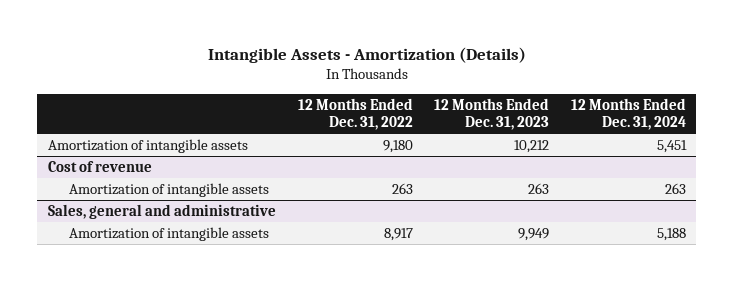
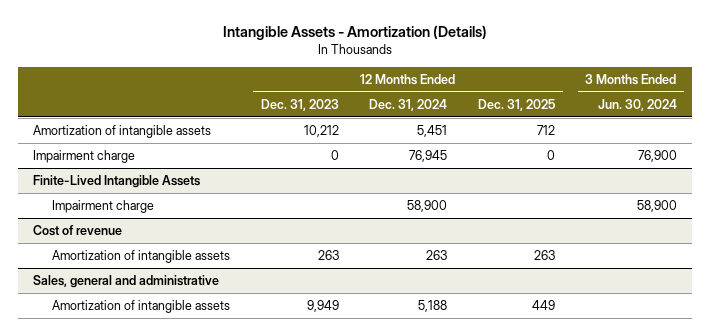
- | 12 Months Ended Dec. 31, 2022 | 12 Months Ended Dec. 31, 2023 | 12 Months Ended Dec. 31, 2024
+ | 12 Months Ended Dec. 31, 2023 | 12 Months Ended Dec. 31, 2024 | 12 Months Ended Dec. 31, 2025 | 3 Months Ended Jun. 30, 2024
+ Impairment charge | 0 | 76,945 | 0 | 76,900
+ Finite-Lived Intangible Assets
+ Impairment charge | | 58,900 | | 58,900

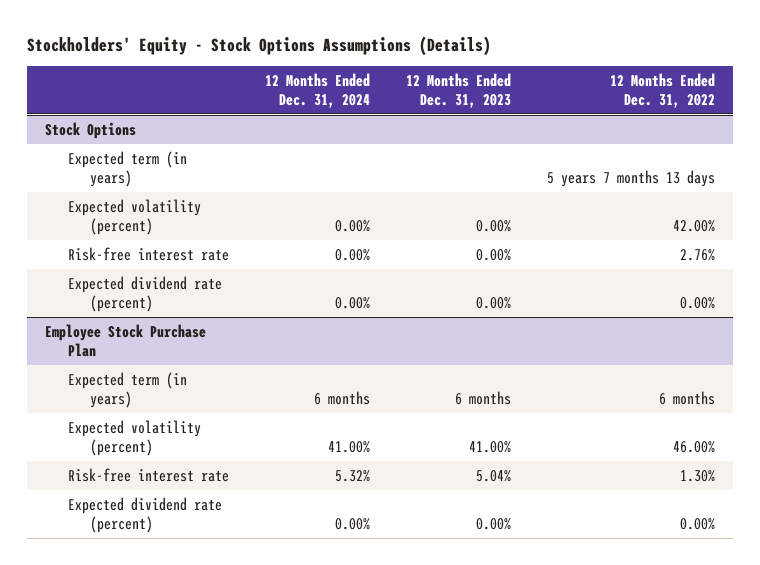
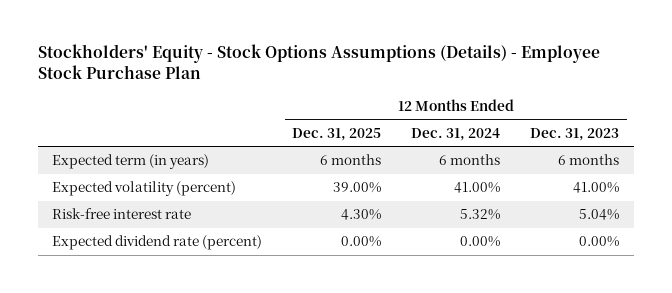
- Stockholders' Equity - Stock Options Assumptions (Details)
+ Stockholders' Equity - Stock Options Assumptions (Details) - Employee Stock Purchase Plan
- | 12 Months Ended Dec. 31, 2024 | 12 Months Ended Dec. 31, 2023 | 12 Months Ended Dec. 31, 2022
+ | 12 Months Ended Dec. 31, 2025 | 12 Months Ended Dec. 31, 2024 | 12 Months Ended Dec. 31, 2023
- Stock Options
- Expected term (in years) | | | 5 years 7 months 13 days
- Expected volatility (percent) | 0.00% | 0.00% | 42.00%
- Risk-free interest rate | 0.00% | 0.00% | 2.76%
- Expected dividend rate (percent) | 0.00% | 0.00% | 0.00%
- Employee Stock Purchase Plan

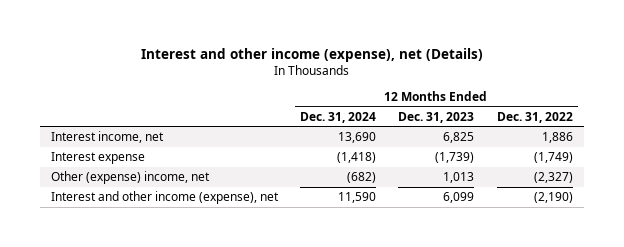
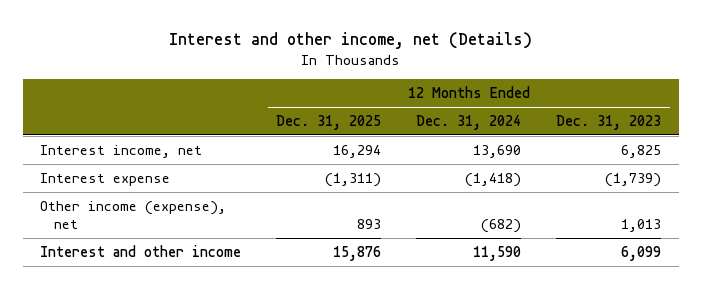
- Interest and other income (expense), net (Details)
+ Interest and other income, net (Details)
- | 12 Months Ended Dec. 31, 2024 | 12 Months Ended Dec. 31, 2023 | 12 Months Ended Dec. 31, 2022
+ | 12 Months Ended Dec. 31, 2025 | 12 Months Ended Dec. 31, 2024 | 12 Months Ended Dec. 31, 2023
- Other (expense) income, net | (682) | 1,013 | (2,327)
- Interest and other income (expense), net | 11,590 | 6,099 | (2,190)
+ Other income (expense), net | 893 | (682) | 1,013
+ Interest and other income | 15,876 | 11,590 | 6,099

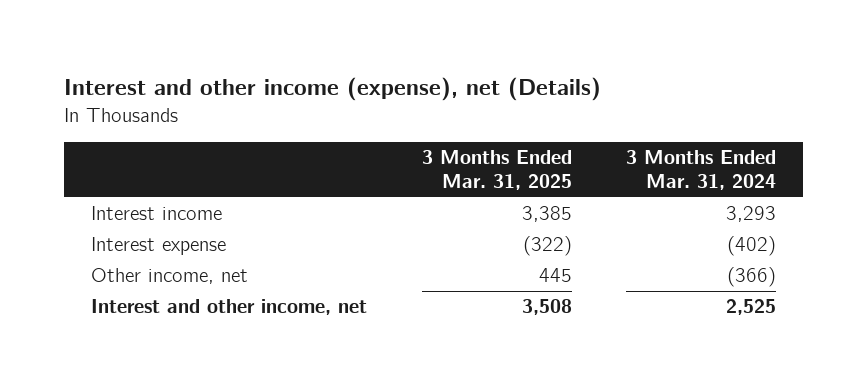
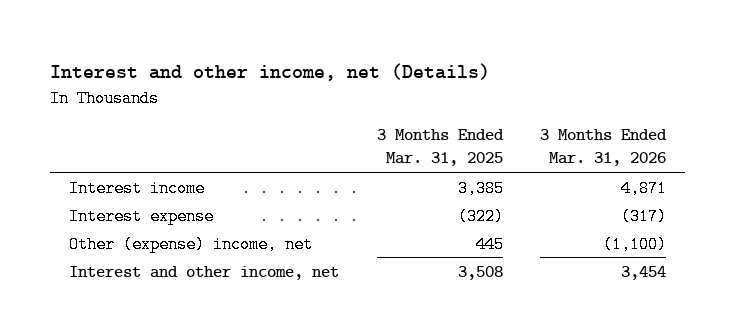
- Interest and other income (expense), net (Details)
+ Interest and other income, net (Details)
- | 3 Months Ended Mar. 31, 2025 | 3 Months Ended Mar. 31, 2024
+ | 3 Months Ended Mar. 31, 2025 | 3 Months Ended Mar. 31, 2026
- Other income, net | 445 | (366)
+ Other (expense) income, net | 445 | (1,100)

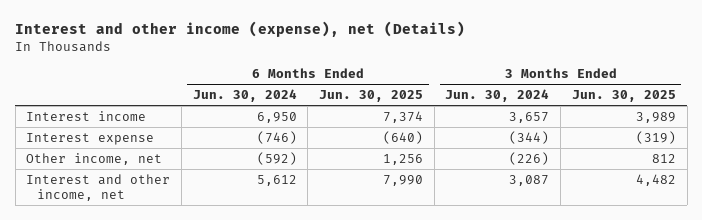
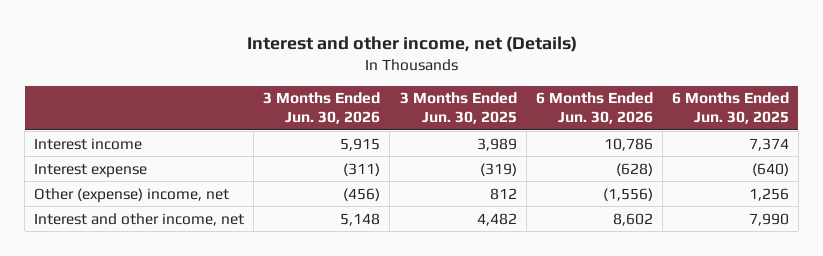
- Interest and other income (expense), net (Details)
+ Interest and other income, net (Details)
- | 6 Months Ended Jun. 30, 2024 | 6 Months Ended Jun. 30, 2025 | 3 Months Ended Jun. 30, 2024 | 3 Months Ended Jun. 30, 2025
+ | 3 Months Ended Jun. 30, 2026 | 3 Months Ended Jun. 30, 2025 | 6 Months Ended Jun. 30, 2026 | 6 Months Ended Jun. 30, 2025
- Other income, net | (592) | 1,256 | (226) | 812
+ Other (expense) income, net | (456) | 812 | (1,556) | 1,256

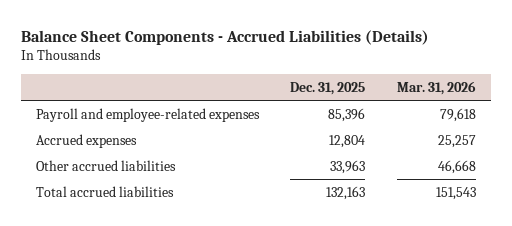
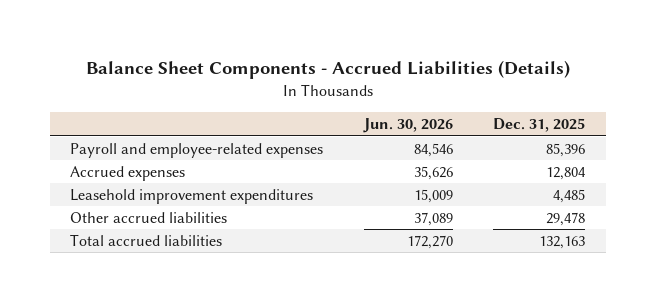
- | Dec. 31, 2025 | Mar. 31, 2026
+ | Jun. 30, 2026 | Dec. 31, 2025
- Other accrued liabilities | 33,963 | 46,668
+ Leasehold improvement expenditures | 15,009 | 4,485
+ Other accrued liabilities | 37,089 | 29,478

